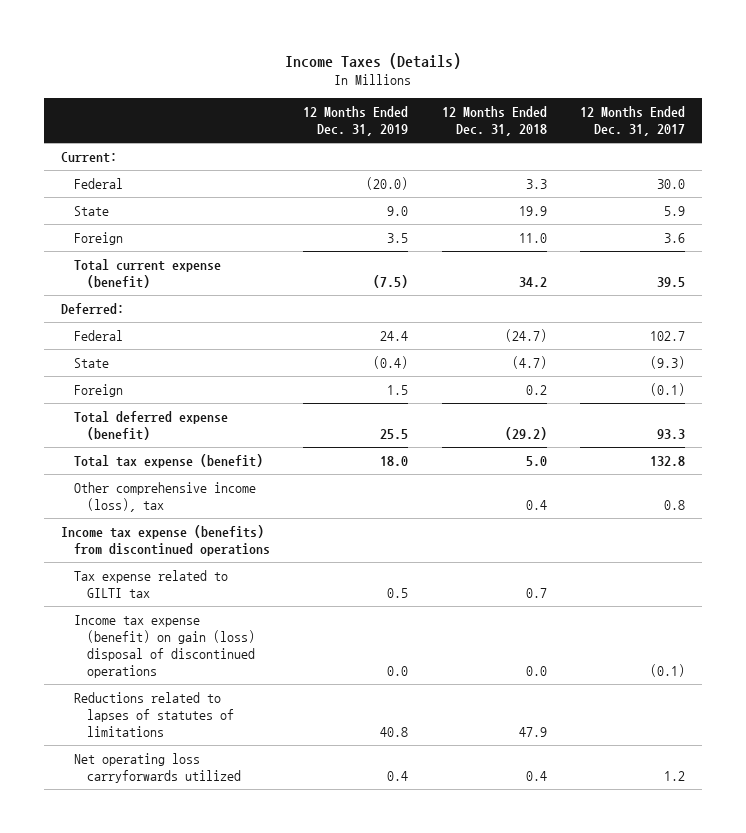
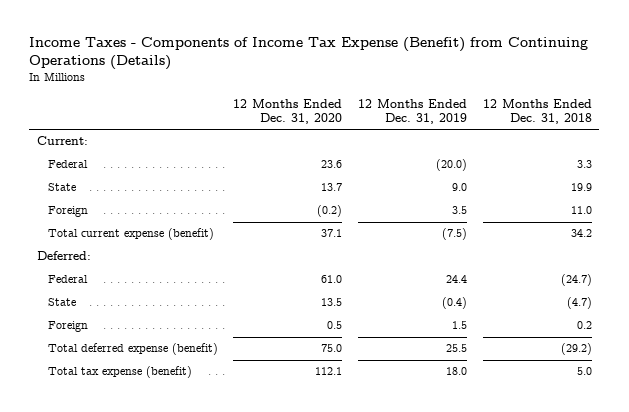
- Income Taxes (Details)
+ Income Taxes - Components of Income Tax Expense (Benefit) from Continuing Operations (Details)
- | 12 Months Ended Dec. 31, 2019 | 12 Months Ended Dec. 31, 2018 | 12 Months Ended Dec. 31, 2017
+ | 12 Months Ended Dec. 31, 2020 | 12 Months Ended Dec. 31, 2019 | 12 Months Ended Dec. 31, 2018
- Other comprehensive income (loss), tax | | 0.4 | 0.8
- Income tax expense (benefits) from discontinued operations
- Tax expense related to GILTI tax | 0.5 | 0.7 |
- Income tax expense (benefit) on gain (loss) disposal of discontinued operations | 0.0 | 0.0 | (0.1)
- Reductions related to lapses of statutes of limitations | 40.8 | 47.9 |
- Net operating loss carryforwards utilized | 0.4 | 0.4 | 1.2

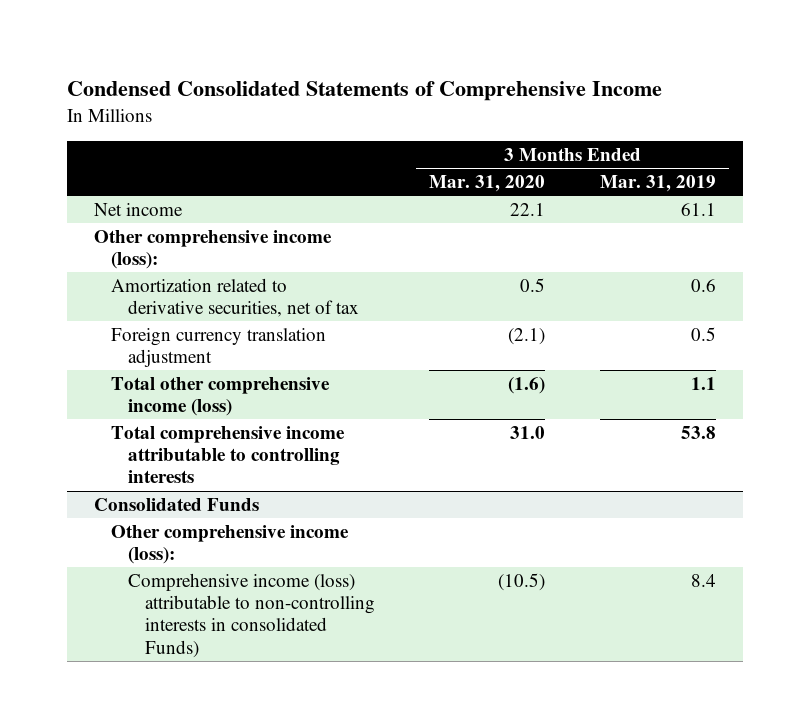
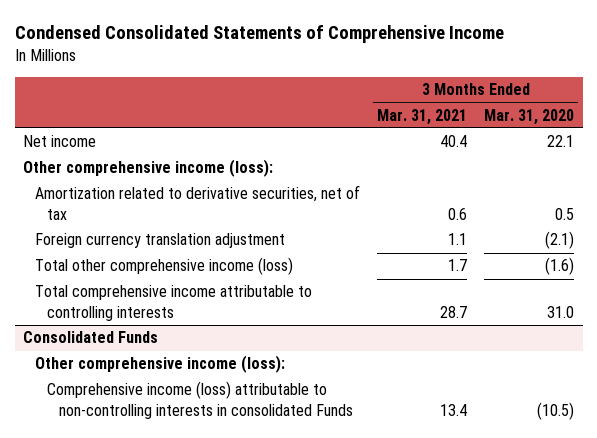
- | 3 Months Ended Mar. 31, 2020 | 3 Months Ended Mar. 31, 2019
+ | 3 Months Ended Mar. 31, 2021 | 3 Months Ended Mar. 31, 2020
@ Consolidated Funds
- Comprehensive income (loss) attributable to non-controlling interests in consolidated Funds) | (10.5) | 8.4
+ Comprehensive income (loss) attributable to non-controlling interests in consolidated Funds | 13.4 | (10.5)

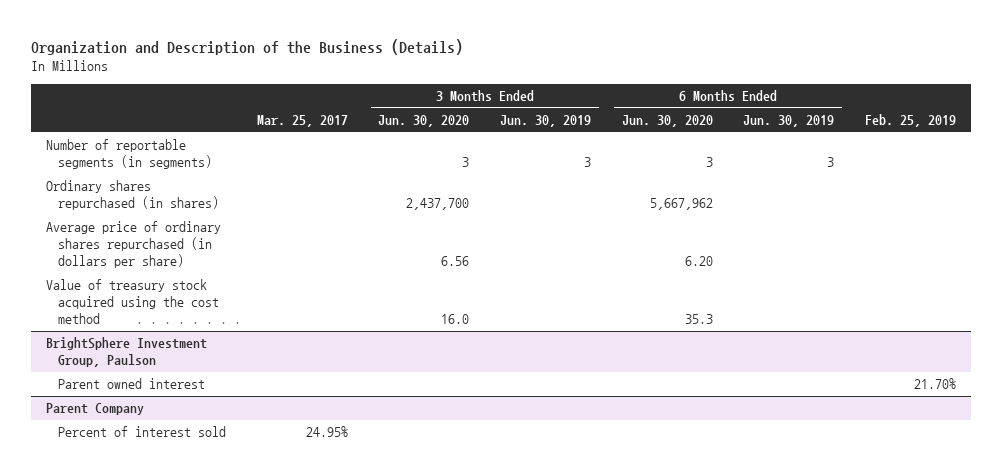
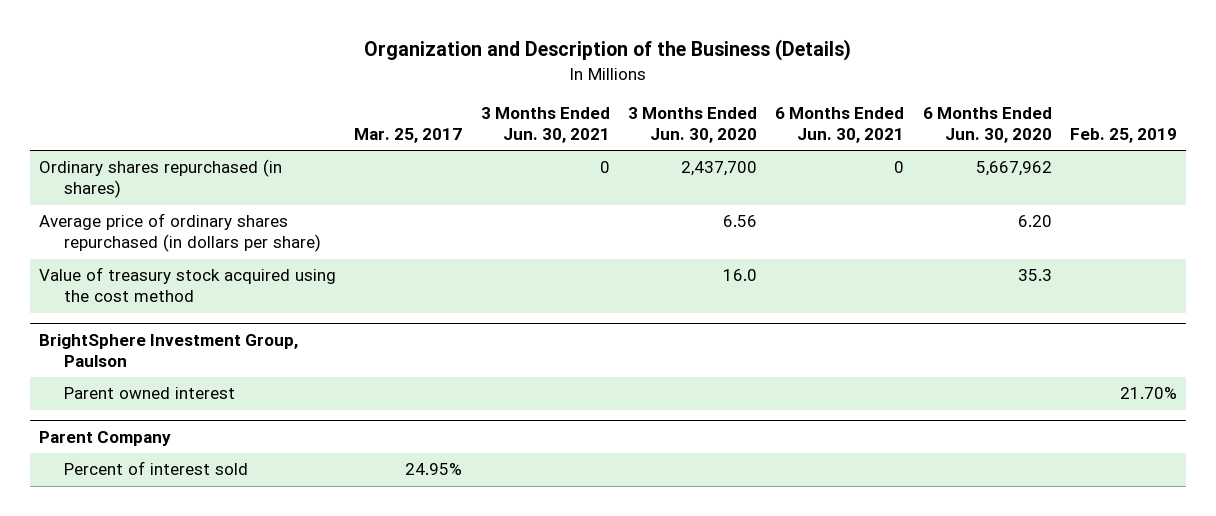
- | Mar. 25, 2017 | 3 Months Ended Jun. 30, 2020 | 3 Months Ended Jun. 30, 2019 | 6 Months Ended Jun. 30, 2020 | 6 Months Ended Jun. 30, 2019 | Feb. 25, 2019
+ | Mar. 25, 2017 | 3 Months Ended Jun. 30, 2021 | 3 Months Ended Jun. 30, 2020 | 6 Months Ended Jun. 30, 2021 | 6 Months Ended Jun. 30, 2020 | Feb. 25, 2019
- Number of reportable segments (in segments) | | 3 | 3 | 3 | 3 |

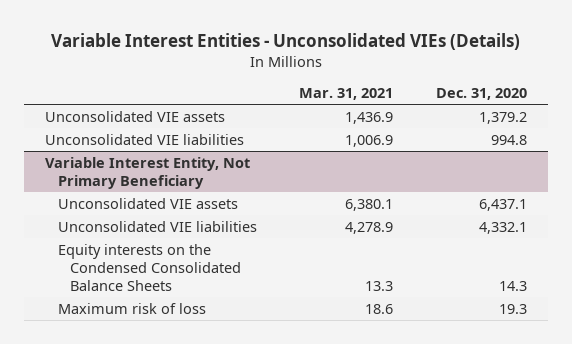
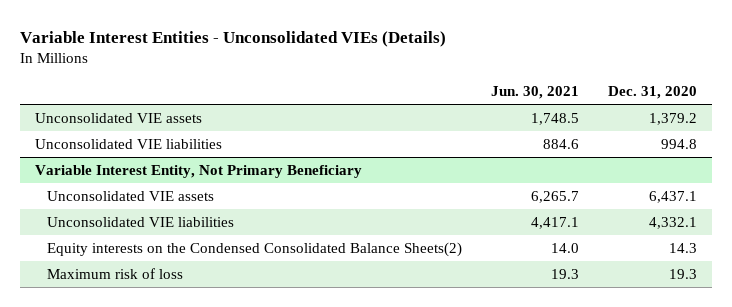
- | Mar. 31, 2021 | Dec. 31, 2020
+ | Jun. 30, 2021 | Dec. 31, 2020
@ Variable Interest Entity, Not Primary Beneficiary
- Equity interests on the Condensed Consolidated Balance Sheets | 13.3 | 14.3
+ Equity interests on the Condensed Consolidated Balance Sheets(2) | 14.0 | 14.3

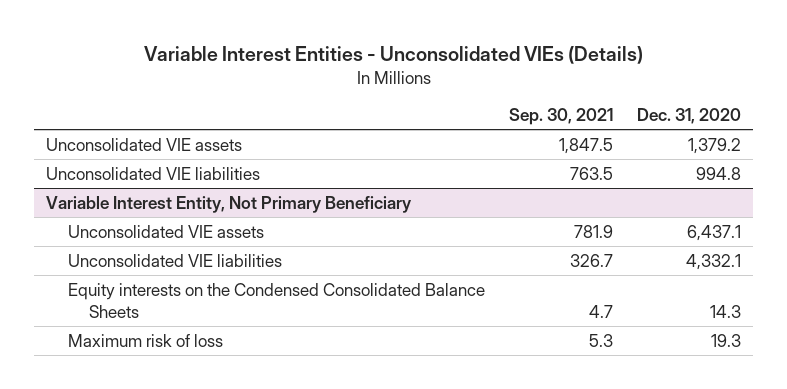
- | Jun. 30, 2021 | Dec. 31, 2020
+ | Sep. 30, 2021 | Dec. 31, 2020
@ Variable Interest Entity, Not Primary Beneficiary
- Equity interests on the Condensed Consolidated Balance Sheets(2) | 14.0 | 14.3
+ Equity interests on the Condensed Consolidated Balance Sheets | 4.7 | 14.3

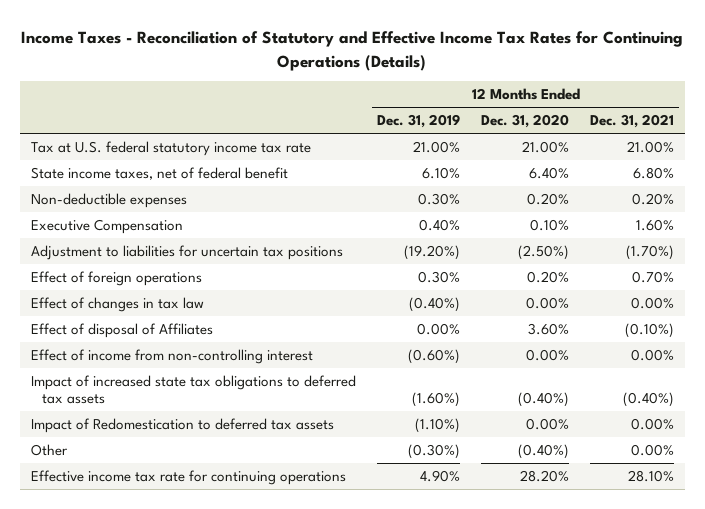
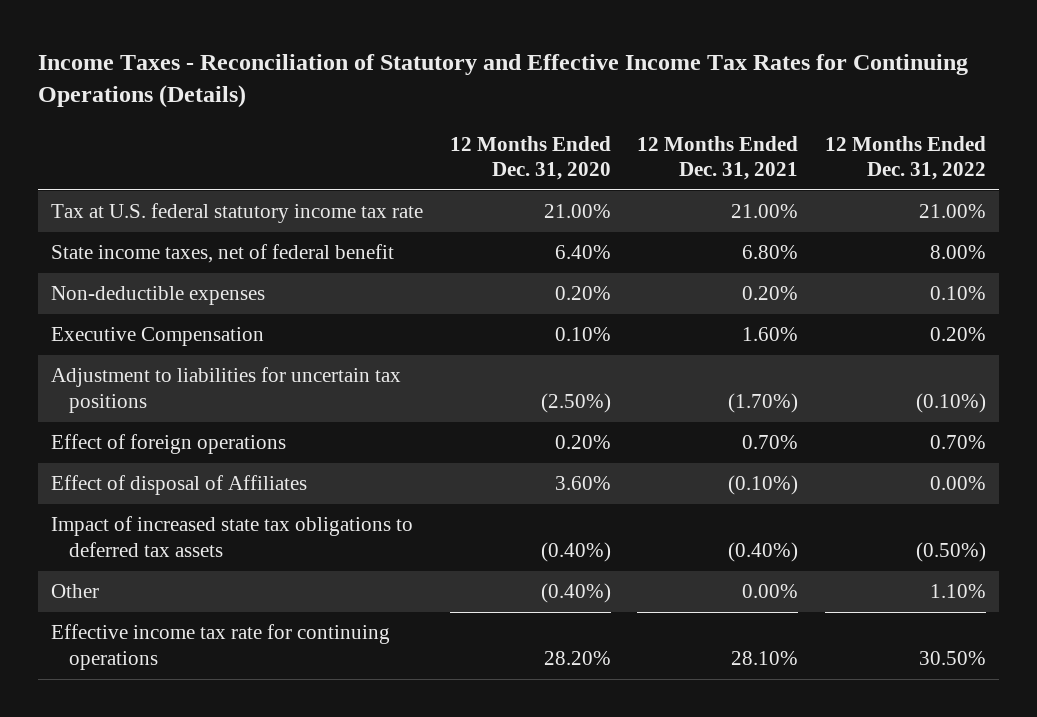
- | 12 Months Ended Dec. 31, 2019 | 12 Months Ended Dec. 31, 2020 | 12 Months Ended Dec. 31, 2021
+ | 12 Months Ended Dec. 31, 2020 | 12 Months Ended Dec. 31, 2021 | 12 Months Ended Dec. 31, 2022
- Effect of changes in tax law | (0.40%) | 0.00% | 0.00%
- Effect of income from non-controlling interest | (0.60%) | 0.00% | 0.00%
- Impact of Redomestication to deferred tax assets | (1.10%) | 0.00% | 0.00%

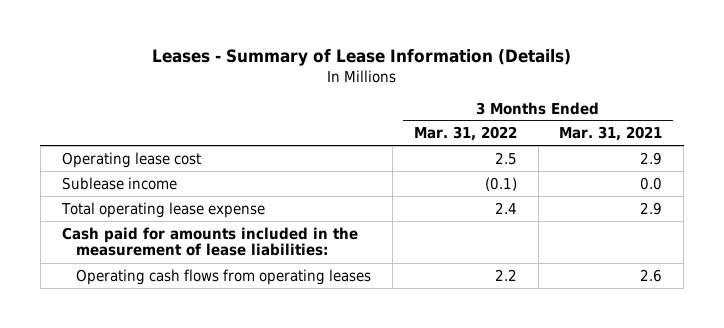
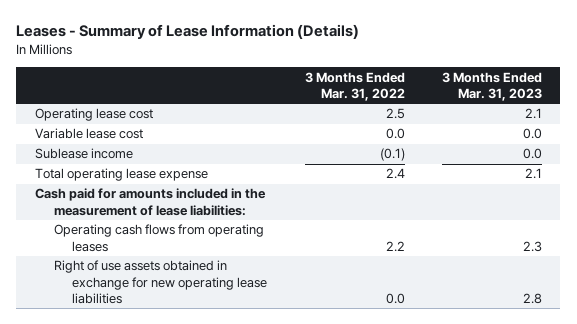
- | 3 Months Ended Mar. 31, 2022 | 3 Months Ended Mar. 31, 2021
+ | 3 Months Ended Mar. 31, 2022 | 3 Months Ended Mar. 31, 2023
+ Variable lease cost | 0.0 | 0.0
+ Right of use assets obtained in exchange for new operating lease liabilities | 0.0 | 2.8

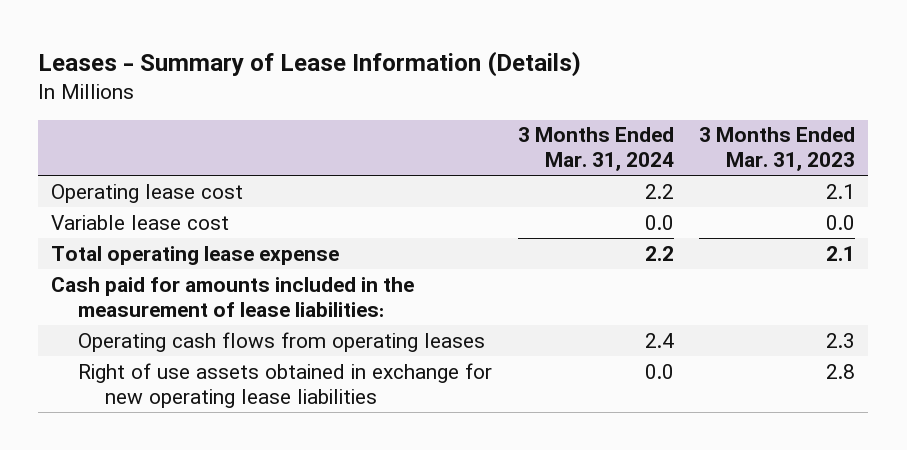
- | 3 Months Ended Mar. 31, 2022 | 3 Months Ended Mar. 31, 2023
+ | 3 Months Ended Mar. 31, 2024 | 3 Months Ended Mar. 31, 2023
- Sublease income | (0.1) | 0.0

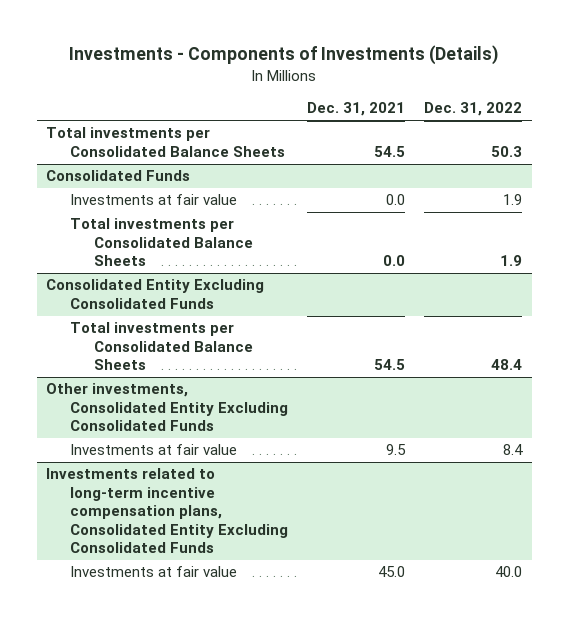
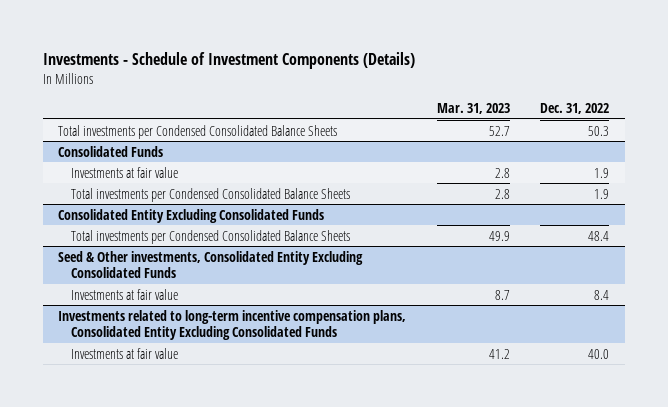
- Investments - Components of Investments (Details)
+ Investments - Schedule of Investment Components (Details)
- | Dec. 31, 2021 | Dec. 31, 2022
+ | Mar. 31, 2023 | Dec. 31, 2022
- Total investments per Consolidated Balance Sheets | 54.5 | 50.3
+ Total investments per Condensed Consolidated Balance Sheets | 52.7 | 50.3
@ Consolidated Funds
- Total investments per Consolidated Balance Sheets | 0.0 | 1.9
+ Total investments per Condensed Consolidated Balance Sheets | 2.8 | 1.9
@ Consolidated Entity Excluding Consolidated Funds
- Total investments per Consolidated Balance Sheets | 54.5 | 48.4
- Other investments, Consolidated Entity Excluding Consolidated Funds
@ Consolidated Entity Excluding Consolidated Funds
+ Total investments per Condensed Consolidated Balance Sheets | 49.9 | 48.4
+ Seed & Other investments, Consolidated Entity Excluding Consolidated Funds

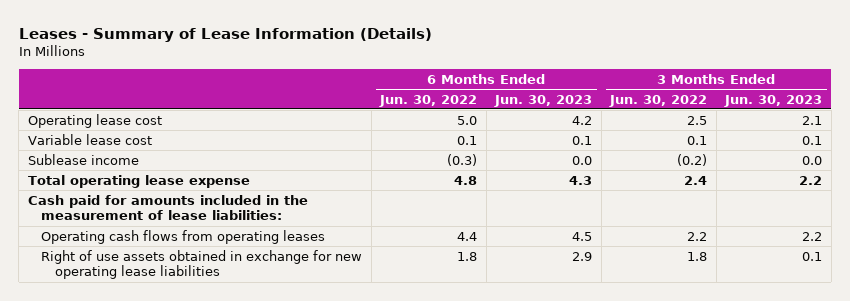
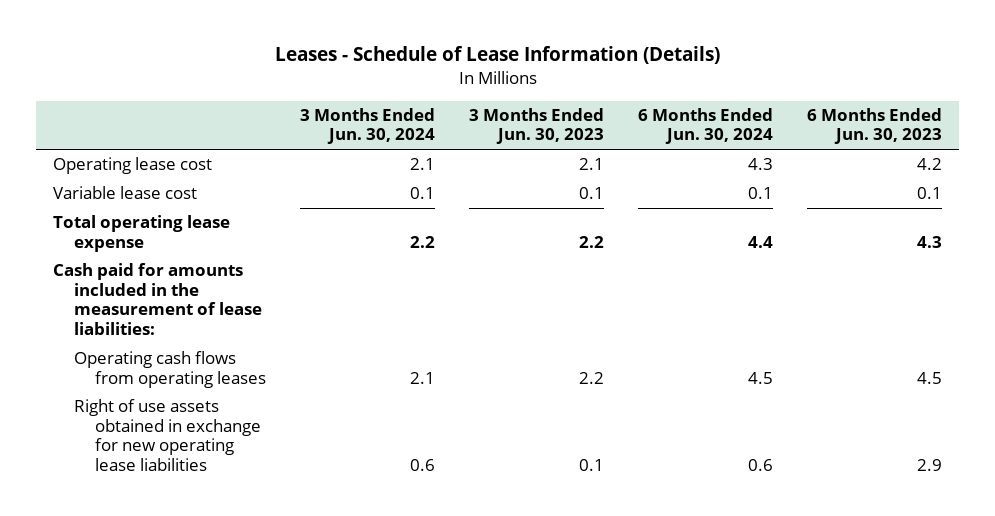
- Leases - Summary of Lease Information (Details)
+ Leases - Schedule of Lease Information (Details)
- | 6 Months Ended Jun. 30, 2022 | 6 Months Ended Jun. 30, 2023 | 3 Months Ended Jun. 30, 2022 | 3 Months Ended Jun. 30, 2023
+ | 3 Months Ended Jun. 30, 2024 | 3 Months Ended Jun. 30, 2023 | 6 Months Ended Jun. 30, 2024 | 6 Months Ended Jun. 30, 2023
- Sublease income | (0.3) | 0.0 | (0.2) | 0.0

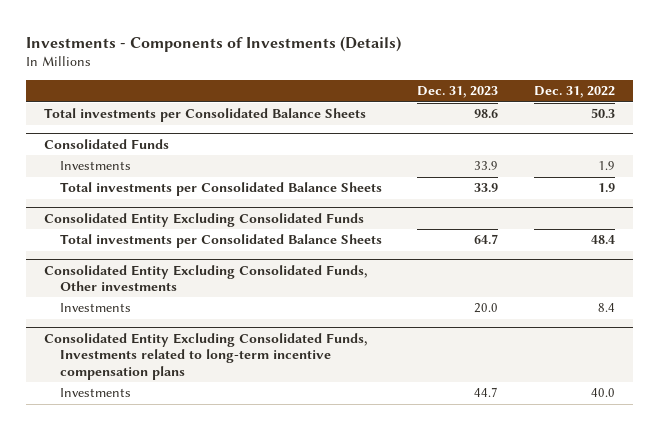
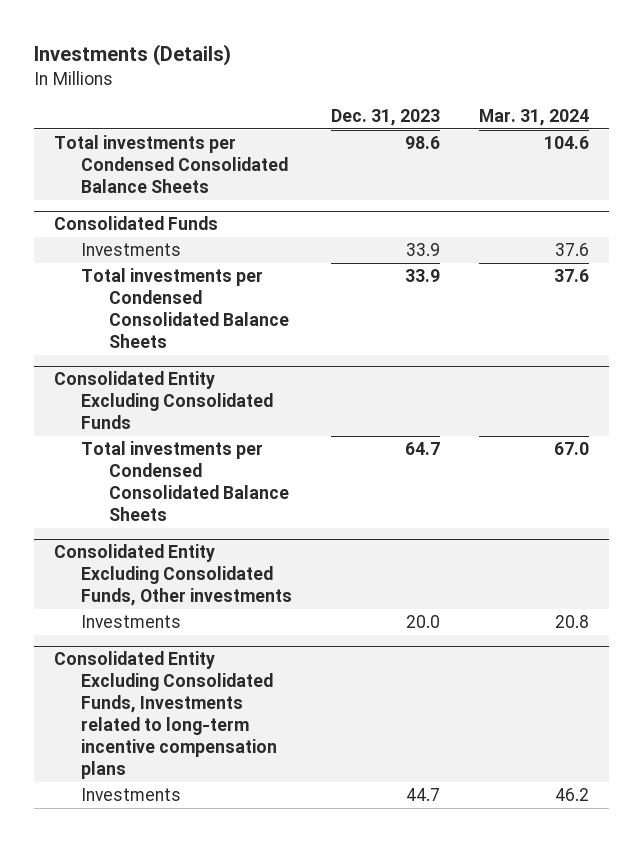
- Investments - Components of Investments (Details)
+ Investments (Details)
- | Dec. 31, 2023 | Dec. 31, 2022
+ | Dec. 31, 2023 | Mar. 31, 2024
- Total investments per Consolidated Balance Sheets | 98.6 | 50.3
+ Total investments per Condensed Consolidated Balance Sheets | 98.6 | 104.6
@ Consolidated Funds
- Total investments per Consolidated Balance Sheets | 33.9 | 1.9
+ Total investments per Condensed Consolidated Balance Sheets | 33.9 | 37.6
@ Consolidated Entity Excluding Consolidated Funds
- Total investments per Consolidated Balance Sheets | 64.7 | 48.4
+ Total investments per Condensed Consolidated Balance Sheets | 64.7 | 67.0

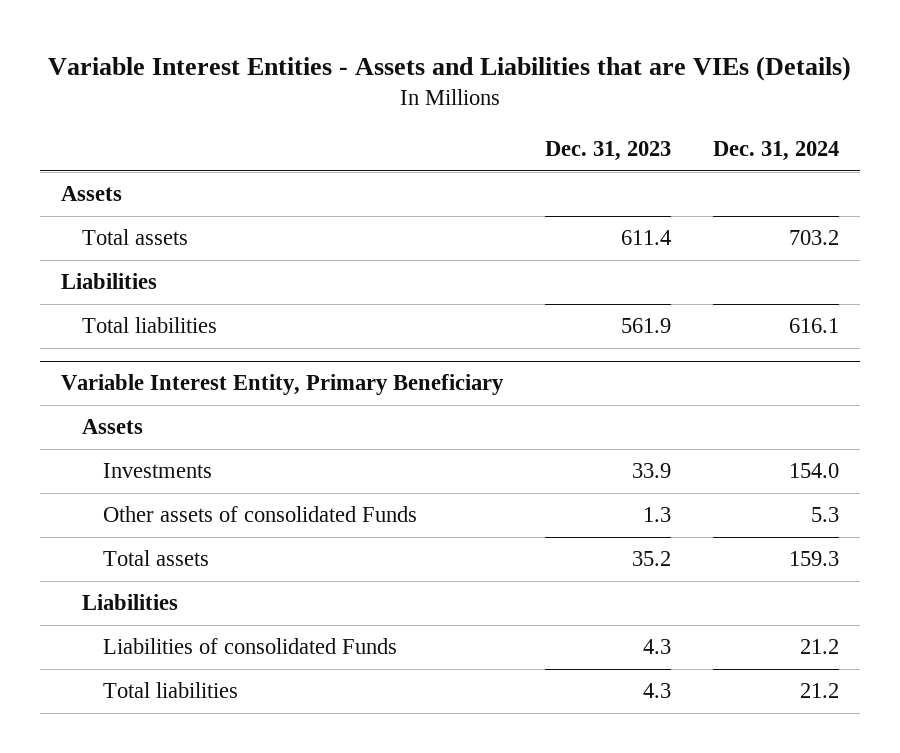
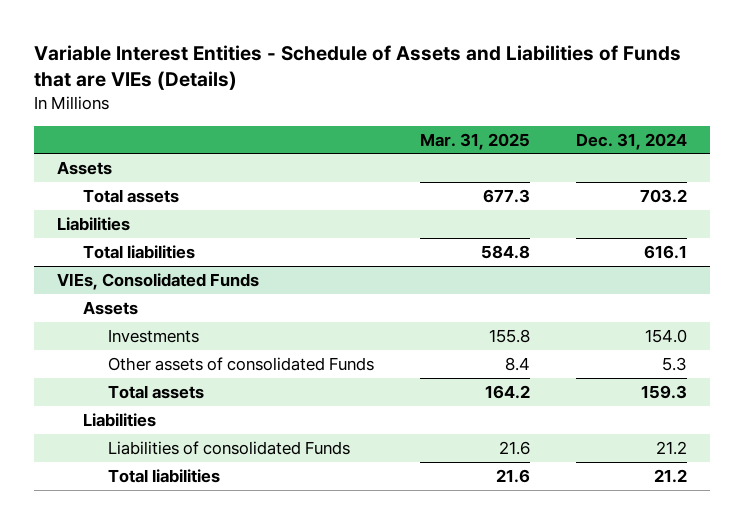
- Variable Interest Entities - Assets and Liabilities that are VIEs (Details)
+ Variable Interest Entities - Schedule of Assets and Liabilities of Funds that are VIEs (Details)
- | Dec. 31, 2023 | Dec. 31, 2024
+ | Mar. 31, 2025 | Dec. 31, 2024
- Variable Interest Entity, Primary Beneficiary
+ VIEs, Consolidated Funds

